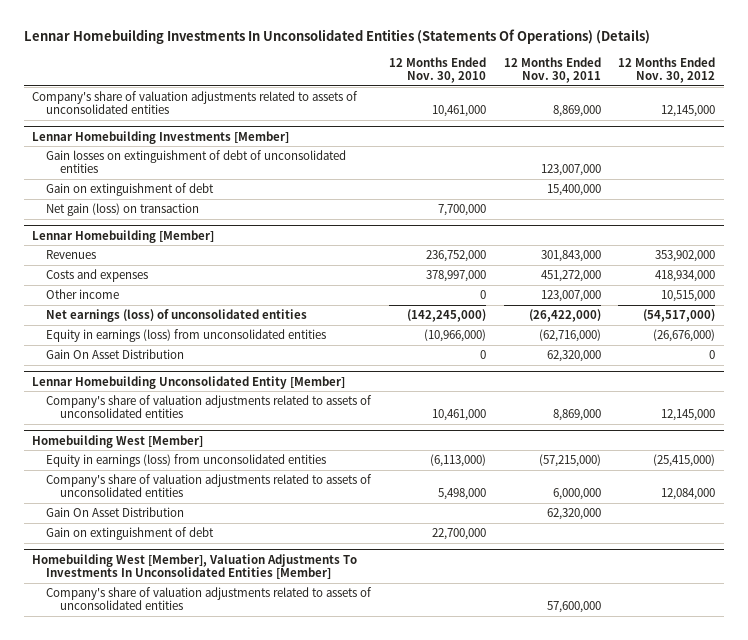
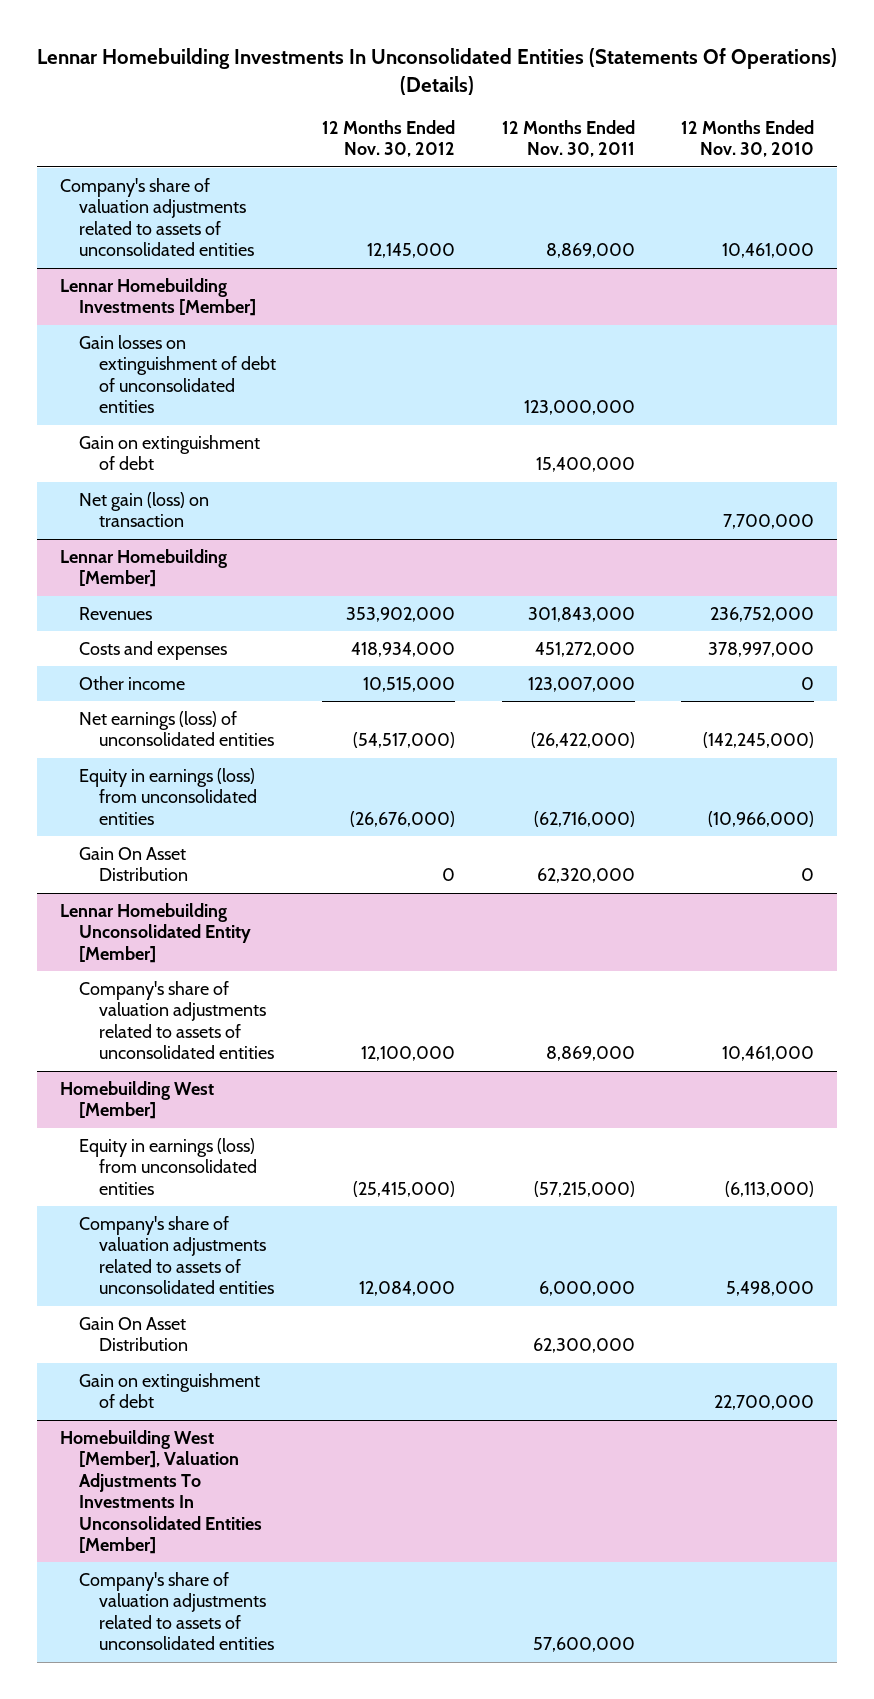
- | 12 Months Ended Nov. 30, 2010 | 12 Months Ended Nov. 30, 2011 | 12 Months Ended Nov. 30, 2012
+ | 12 Months Ended Nov. 30, 2012 | 12 Months Ended Nov. 30, 2011 | 12 Months Ended Nov. 30, 2010
@ Lennar Homebuilding Investments [Member]
- Gain losses on extinguishment of debt of unconsolidated entities | | 123,007,000 |
+ Gain losses on extinguishment of debt of unconsolidated entities | | 123,000,000 |
@ Lennar Homebuilding Unconsolidated Entity [Member]
- Company's share of valuation adjustments related to assets of unconsolidated entities | 10,461,000 | 8,869,000 | 12,145,000
+ Company's share of valuation adjustments related to assets of unconsolidated entities | 12,100,000 | 8,869,000 | 10,461,000
@ Homebuilding West [Member]
- Gain On Asset Distribution | | 62,320,000 |
+ Gain On Asset Distribution | | 62,300,000 |

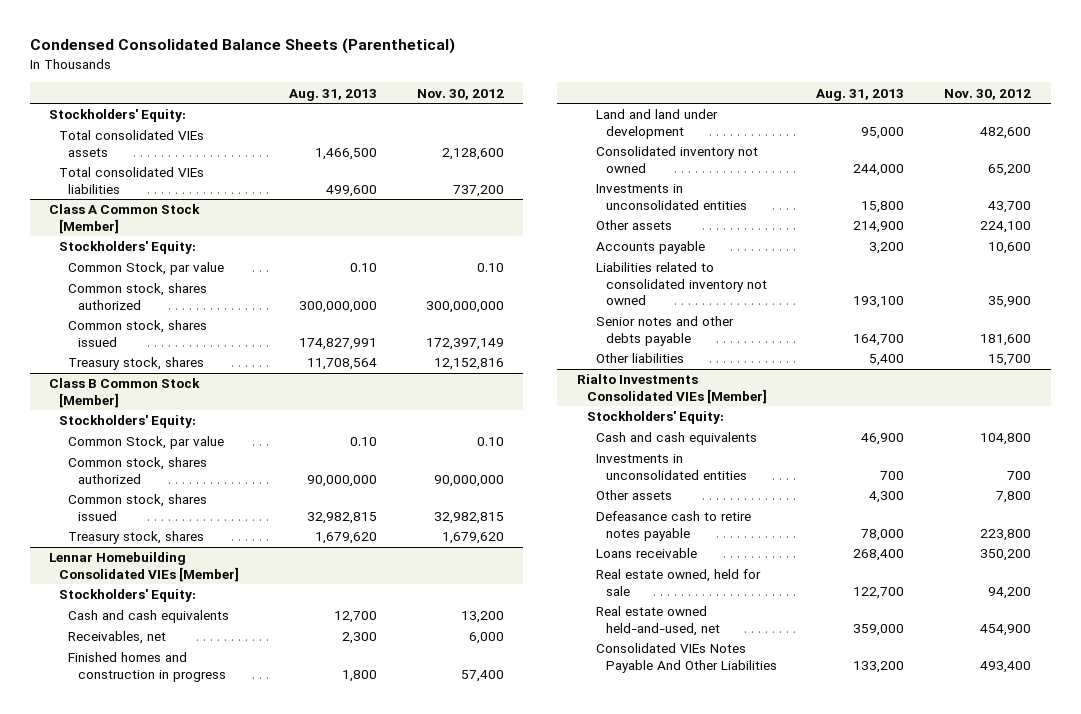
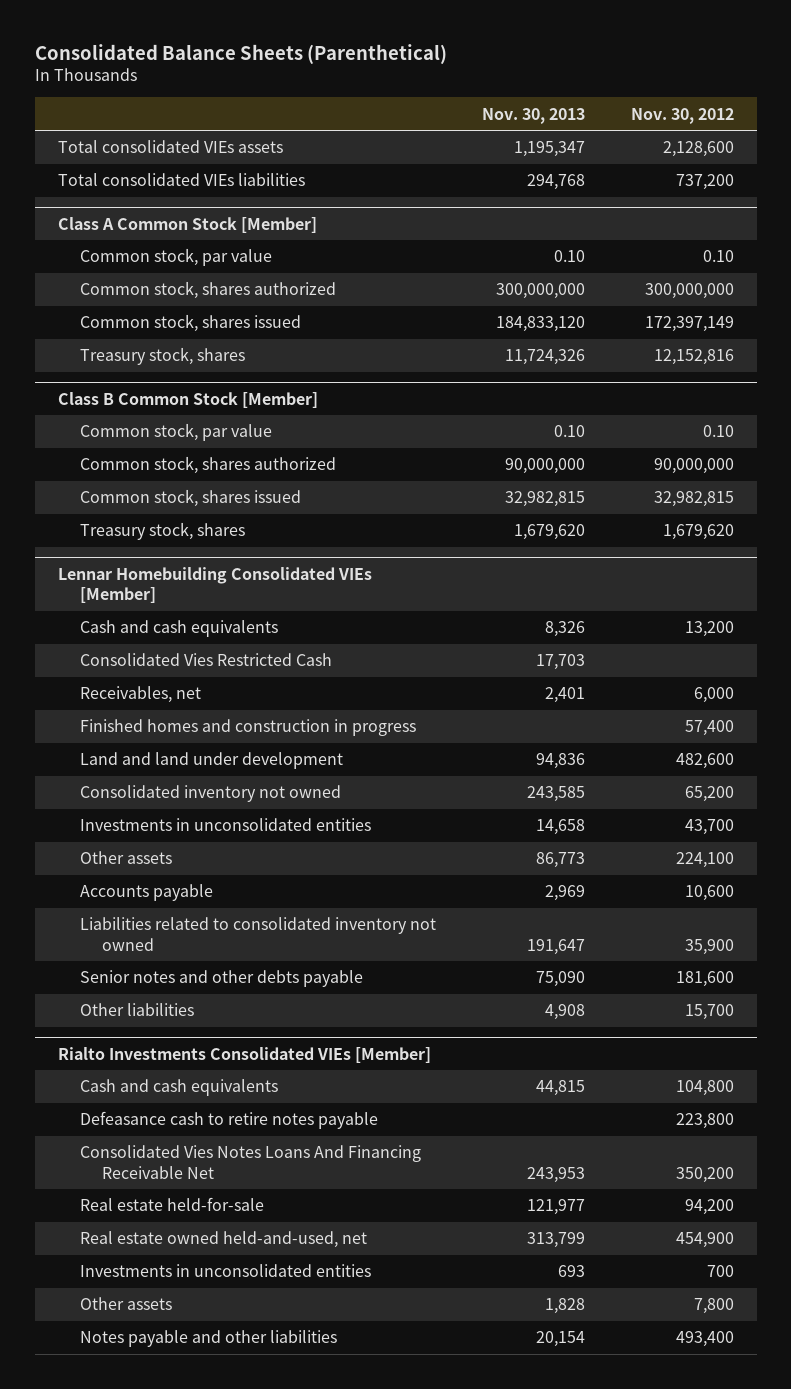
- Condensed Consolidated Balance Sheets (Parenthetical)
+ Consolidated Balance Sheets (Parenthetical)
- | Aug. 31, 2013 | Nov. 30, 2012
+ | Nov. 30, 2013 | Nov. 30, 2012
- Stockholders' Equity:
@ Class A Common Stock [Member]
- Stockholders' Equity:
- Common Stock, par value | 0.10 | 0.10
+ Common stock, par value | 0.10 | 0.10
@ Class B Common Stock [Member]
- Stockholders' Equity:
- Common Stock, par value | 0.10 | 0.10
+ Common stock, par value | 0.10 | 0.10
@ Lennar Homebuilding Consolidated VIEs [Member]
- Stockholders' Equity:
+ Consolidated Vies Restricted Cash | 17,703 |
@ Rialto Investments Consolidated VIEs [Member]
- Stockholders' Equity:
- Loans receivable | 268,400 | 350,200
- Real estate owned, held for sale | 122,700 | 94,200
+ Consolidated Vies Notes Loans And Financing Receivable Net | 243,953 | 350,200
+ Real estate held-for-sale | 121,977 | 94,200
- Consolidated VIEs Notes Payable And Other Liabilities | 133,200 | 493,400
moved down: Investments in unconsolidated entities | 693 | 700
moved down: Other assets | 1,828 | 7,800
+ Notes payable and other liabilities | 20,154 | 493,400

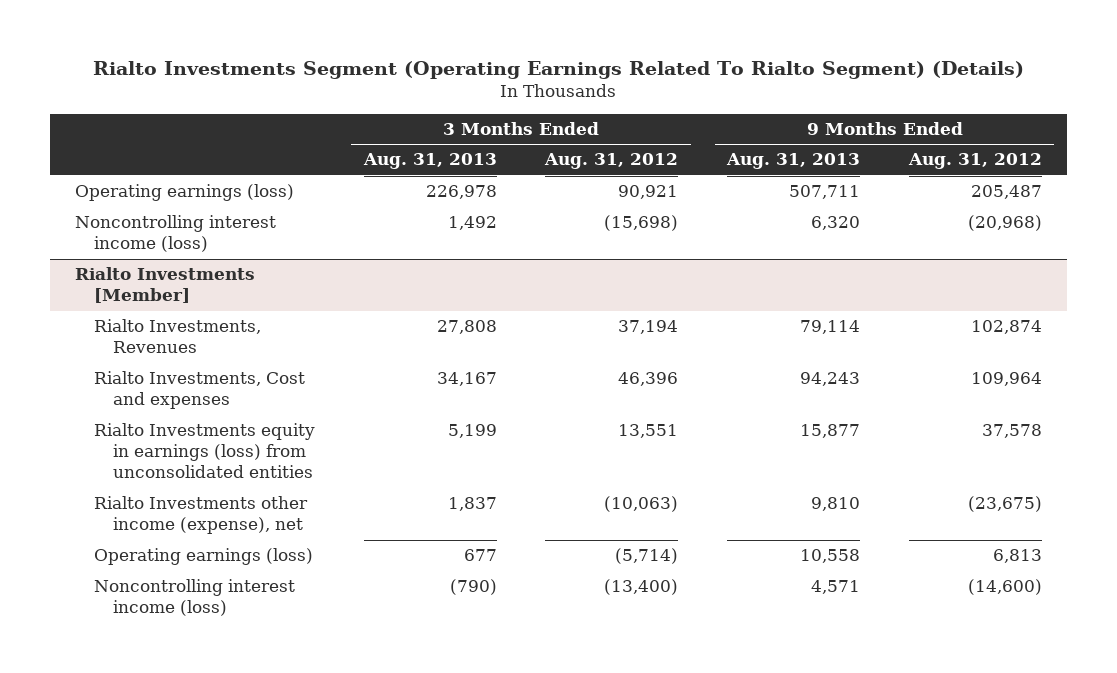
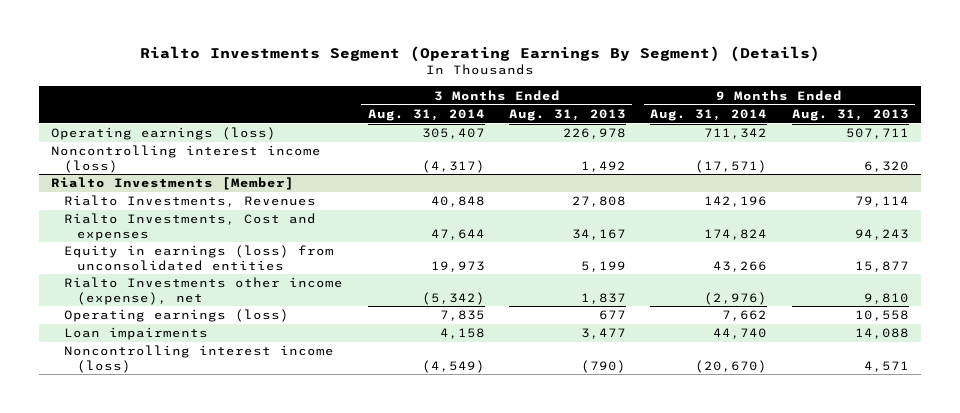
- Rialto Investments Segment (Operating Earnings Related To Rialto Segment) (Details)
+ Rialto Investments Segment (Operating Earnings By Segment) (Details)
- | 3 Months Ended Aug. 31, 2013 | 3 Months Ended Aug. 31, 2012 | 9 Months Ended Aug. 31, 2013 | 9 Months Ended Aug. 31, 2012
+ | 3 Months Ended Aug. 31, 2014 | 3 Months Ended Aug. 31, 2013 | 9 Months Ended Aug. 31, 2014 | 9 Months Ended Aug. 31, 2013
@ Rialto Investments [Member]
- Rialto Investments equity in earnings (loss) from unconsolidated entities | 5,199 | 13,551 | 15,877 | 37,578
+ Equity in earnings (loss) from unconsolidated entities | 19,973 | 5,199 | 43,266 | 15,877
+ Loan impairments | 4,158 | 3,477 | 44,740 | 14,088

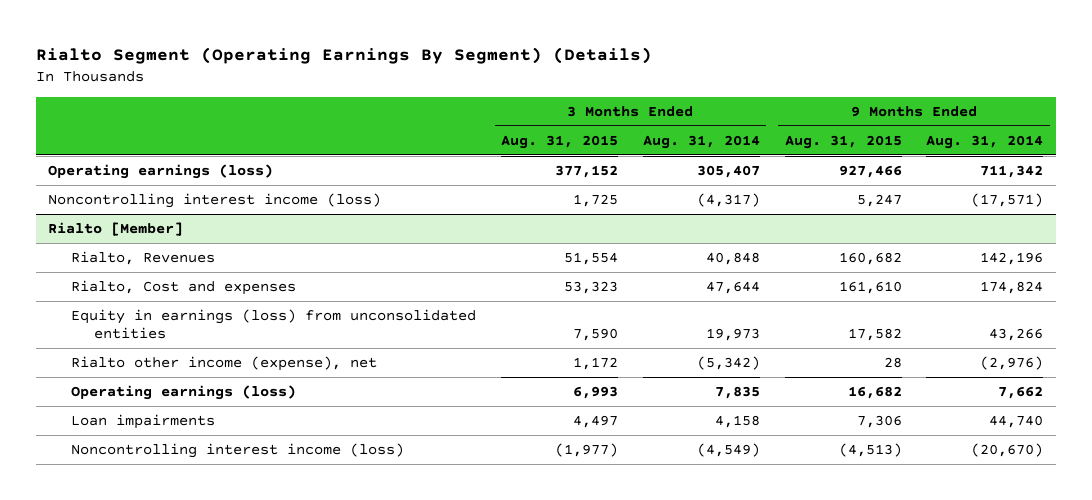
- Rialto Investments Segment (Operating Earnings By Segment) (Details)
+ Rialto Segment (Operating Earnings By Segment) (Details)
- | 3 Months Ended Aug. 31, 2014 | 3 Months Ended Aug. 31, 2013 | 9 Months Ended Aug. 31, 2014 | 9 Months Ended Aug. 31, 2013
+ | 3 Months Ended Aug. 31, 2015 | 3 Months Ended Aug. 31, 2014 | 9 Months Ended Aug. 31, 2015 | 9 Months Ended Aug. 31, 2014
- Rialto Investments [Member]
- Rialto Investments, Revenues | 40,848 | 27,808 | 142,196 | 79,114
- Rialto Investments, Cost and expenses | 47,644 | 34,167 | 174,824 | 94,243
+ Rialto [Member]
+ Rialto, Revenues | 51,554 | 40,848 | 160,682 | 142,196
+ Rialto, Cost and expenses | 53,323 | 47,644 | 161,610 | 174,824
- Rialto Investments other income (expense), net | (5,342) | 1,837 | (2,976) | 9,810
+ Rialto other income (expense), net | 1,172 | (5,342) | 28 | (2,976)

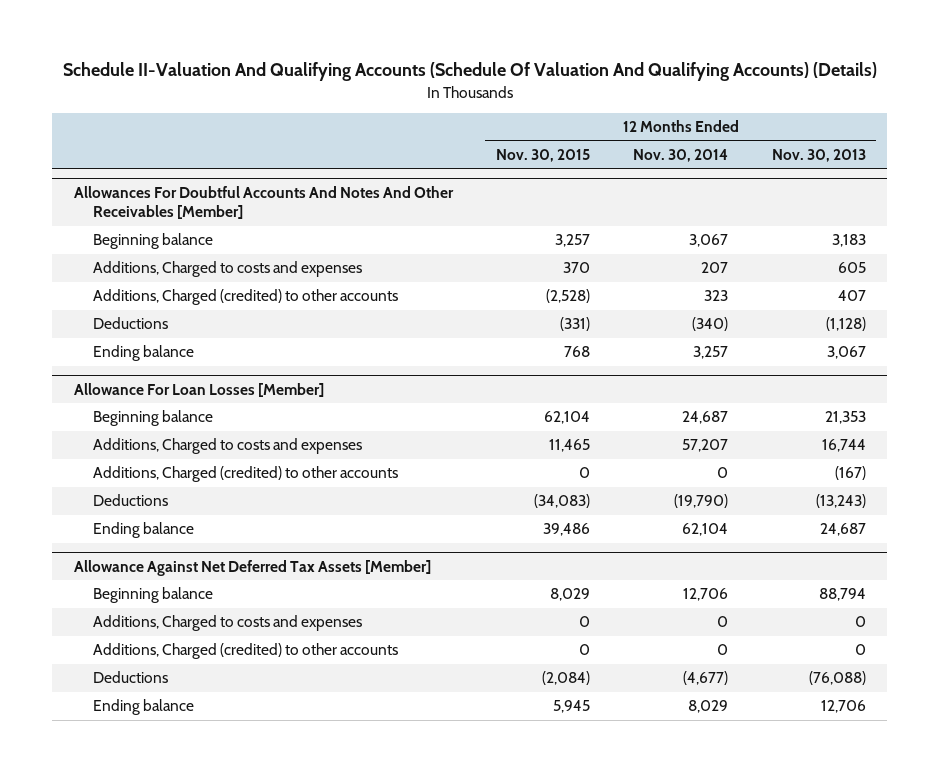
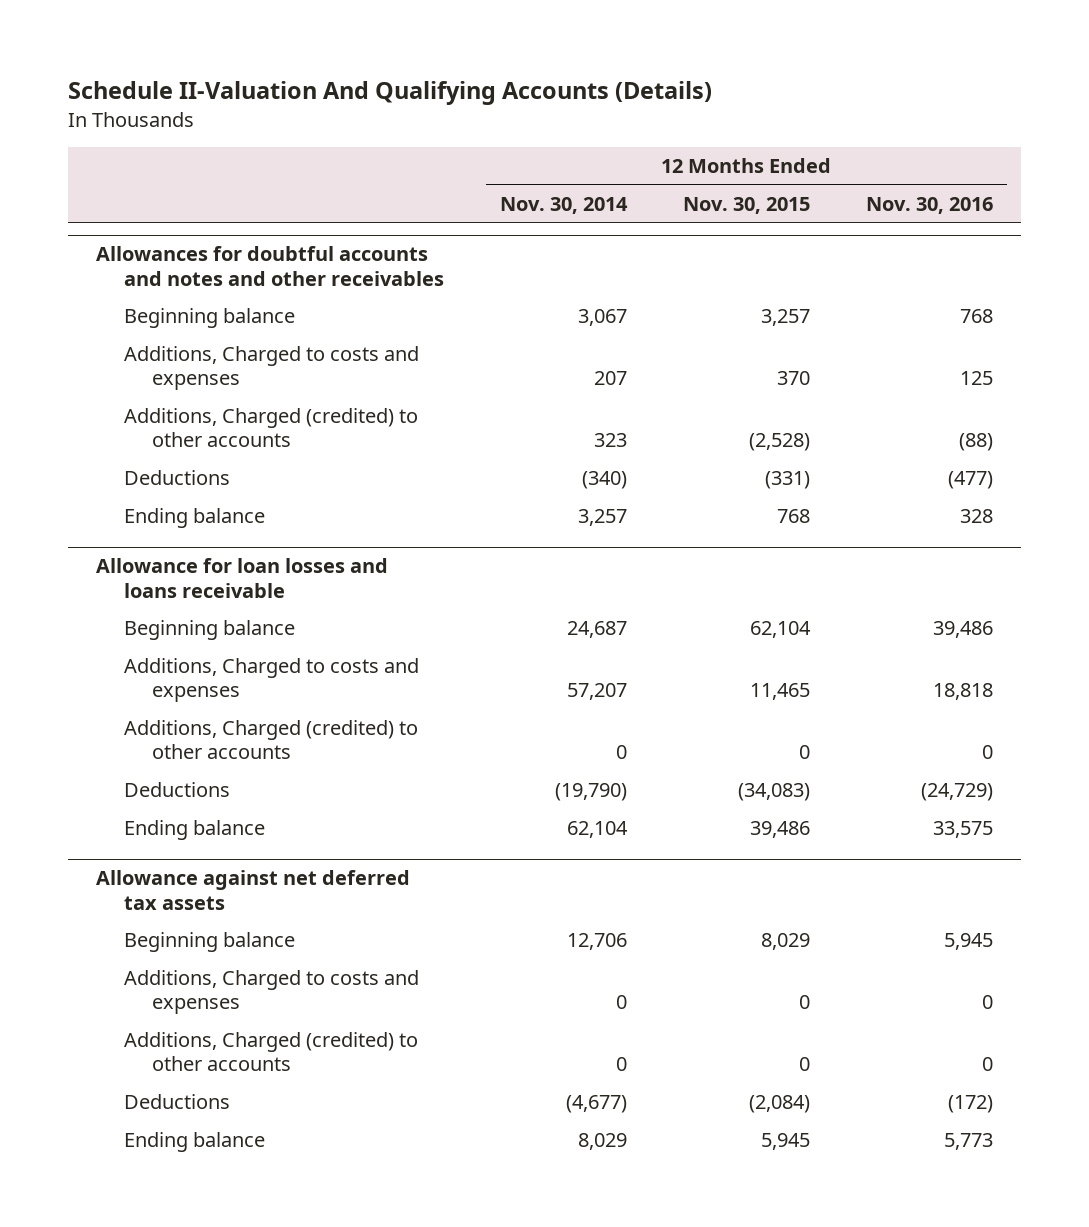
- Schedule II-Valuation And Qualifying Accounts (Schedule Of Valuation And Qualifying Accounts) (Details)
+ Schedule II-Valuation And Qualifying Accounts (Details)
- | 12 Months Ended Nov. 30, 2015 | 12 Months Ended Nov. 30, 2014 | 12 Months Ended Nov. 30, 2013
+ | 12 Months Ended Nov. 30, 2014 | 12 Months Ended Nov. 30, 2015 | 12 Months Ended Nov. 30, 2016
- Allowances For Doubtful Accounts And Notes And Other Receivables [Member]
+ Allowances for doubtful accounts and notes and other receivables
- Allowance For Loan Losses [Member]
+ Allowance for loan losses and loans receivable
- Allowance Against Net Deferred Tax Assets [Member]
+ Allowance against net deferred tax assets

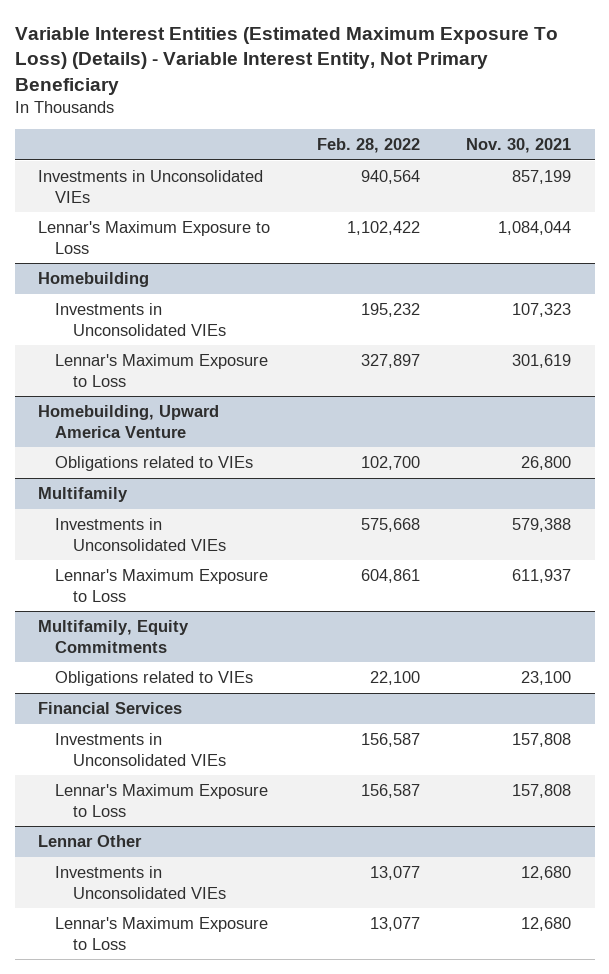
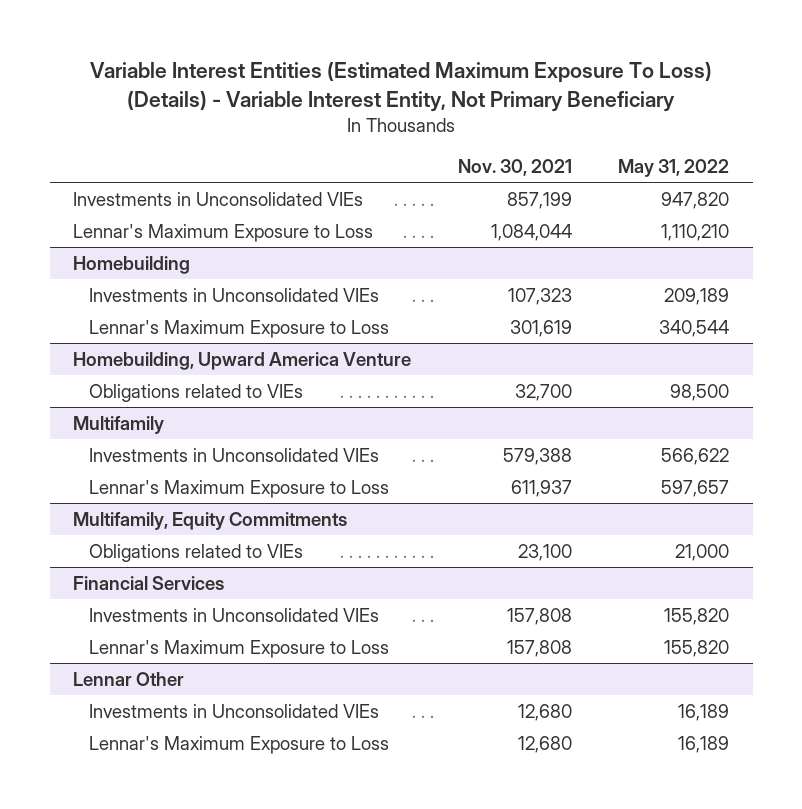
- | Feb. 28, 2022 | Nov. 30, 2021
+ | Nov. 30, 2021 | May 31, 2022
@ Homebuilding, Upward America Venture
- Obligations related to VIEs | 102,700 | 26,800
+ Obligations related to VIEs | 32,700 | 98,500

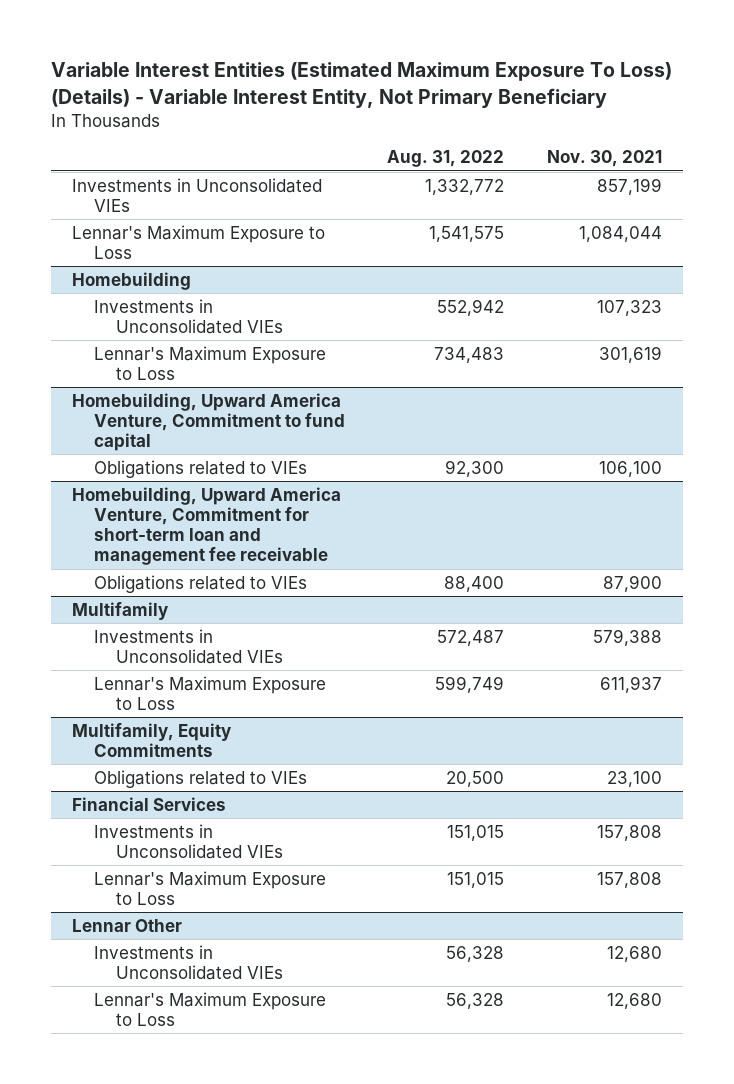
- | Nov. 30, 2021 | May 31, 2022
+ | Aug. 31, 2022 | Nov. 30, 2021
- Homebuilding, Upward America Venture
- Obligations related to VIEs | 32,700 | 98,500
+ Homebuilding, Upward America Venture, Commitment to fund capital
+ Obligations related to VIEs | 92,300 | 106,100
+ Homebuilding, Upward America Venture, Commitment for short-term loan and management fee receivable
+ Obligations related to VIEs | 88,400 | 87,900

